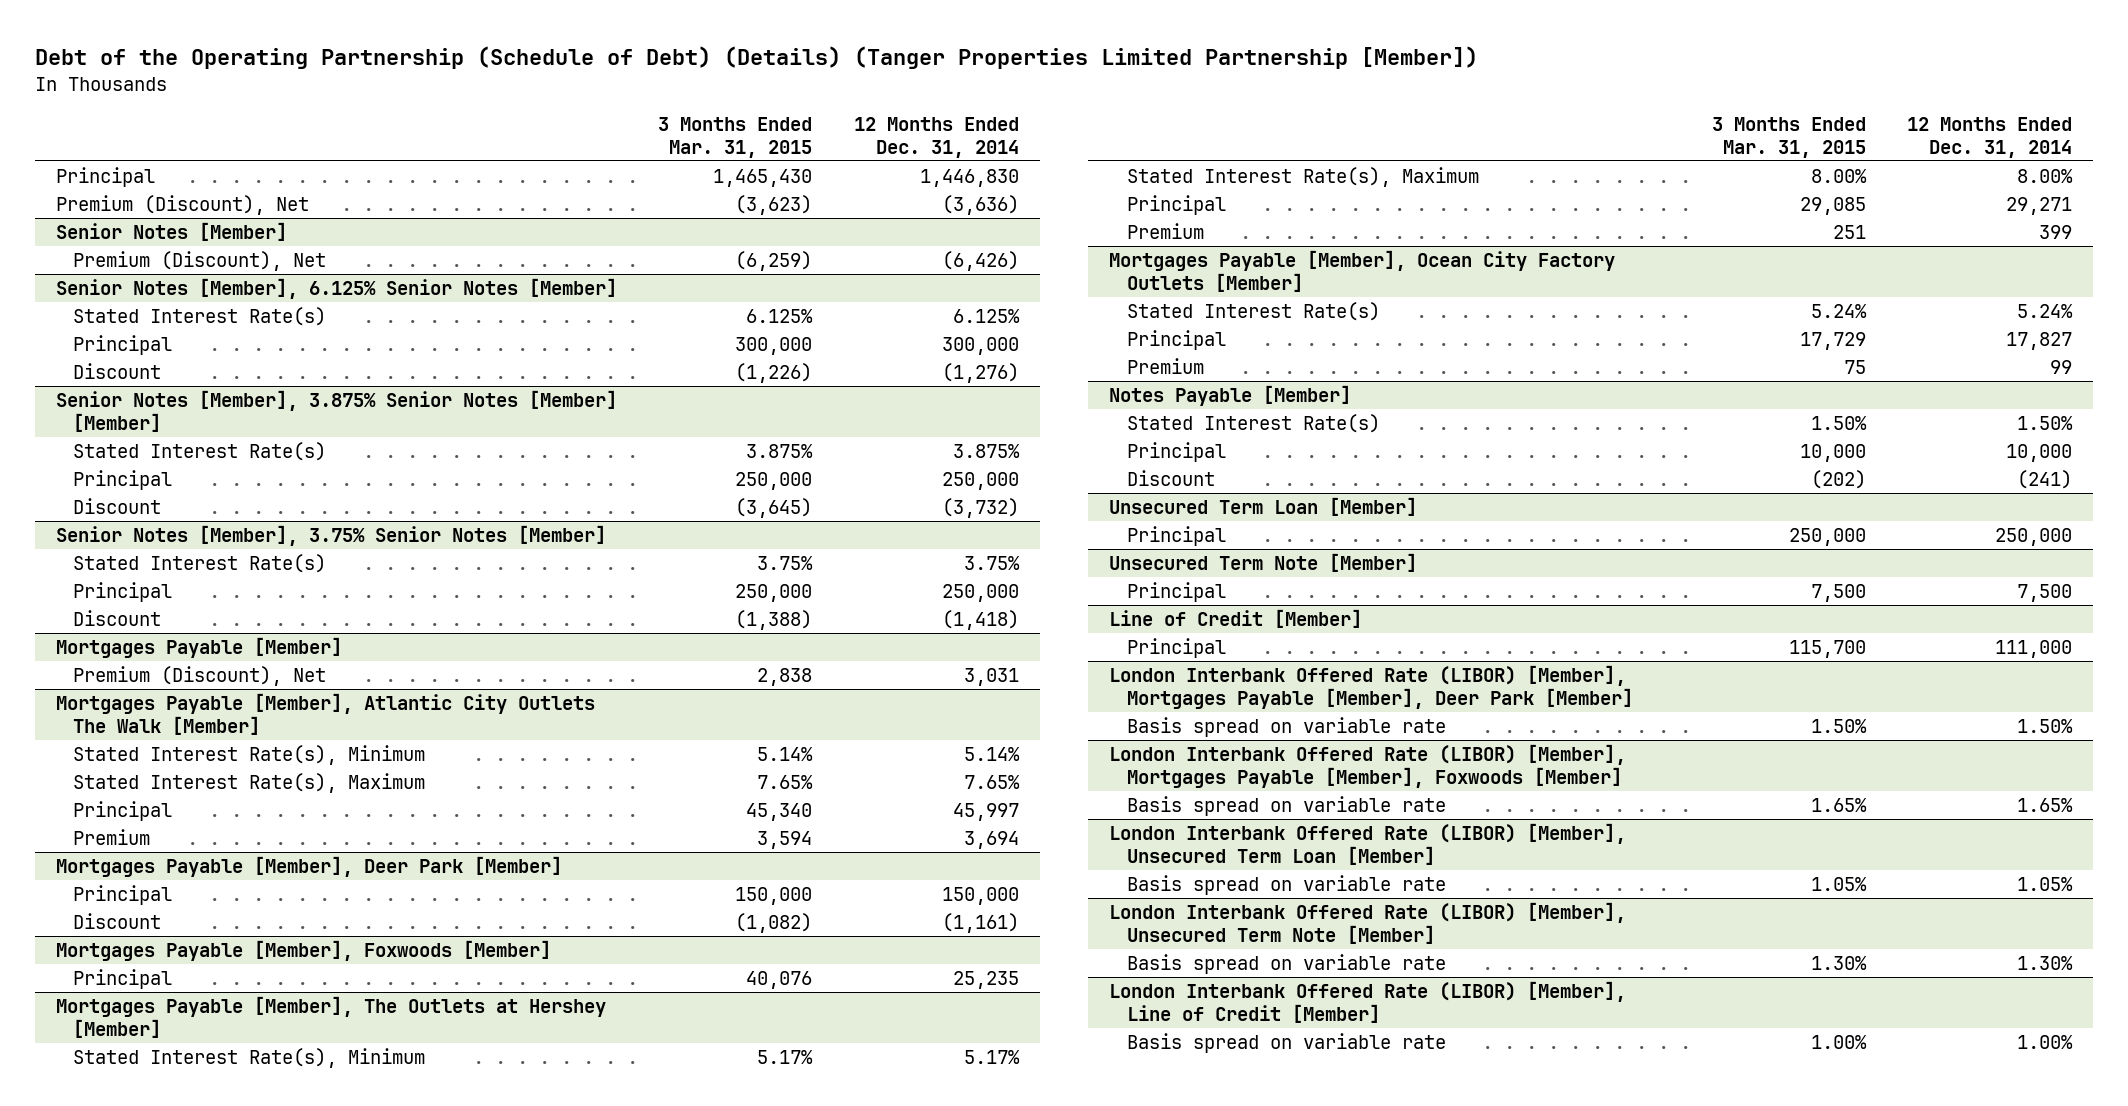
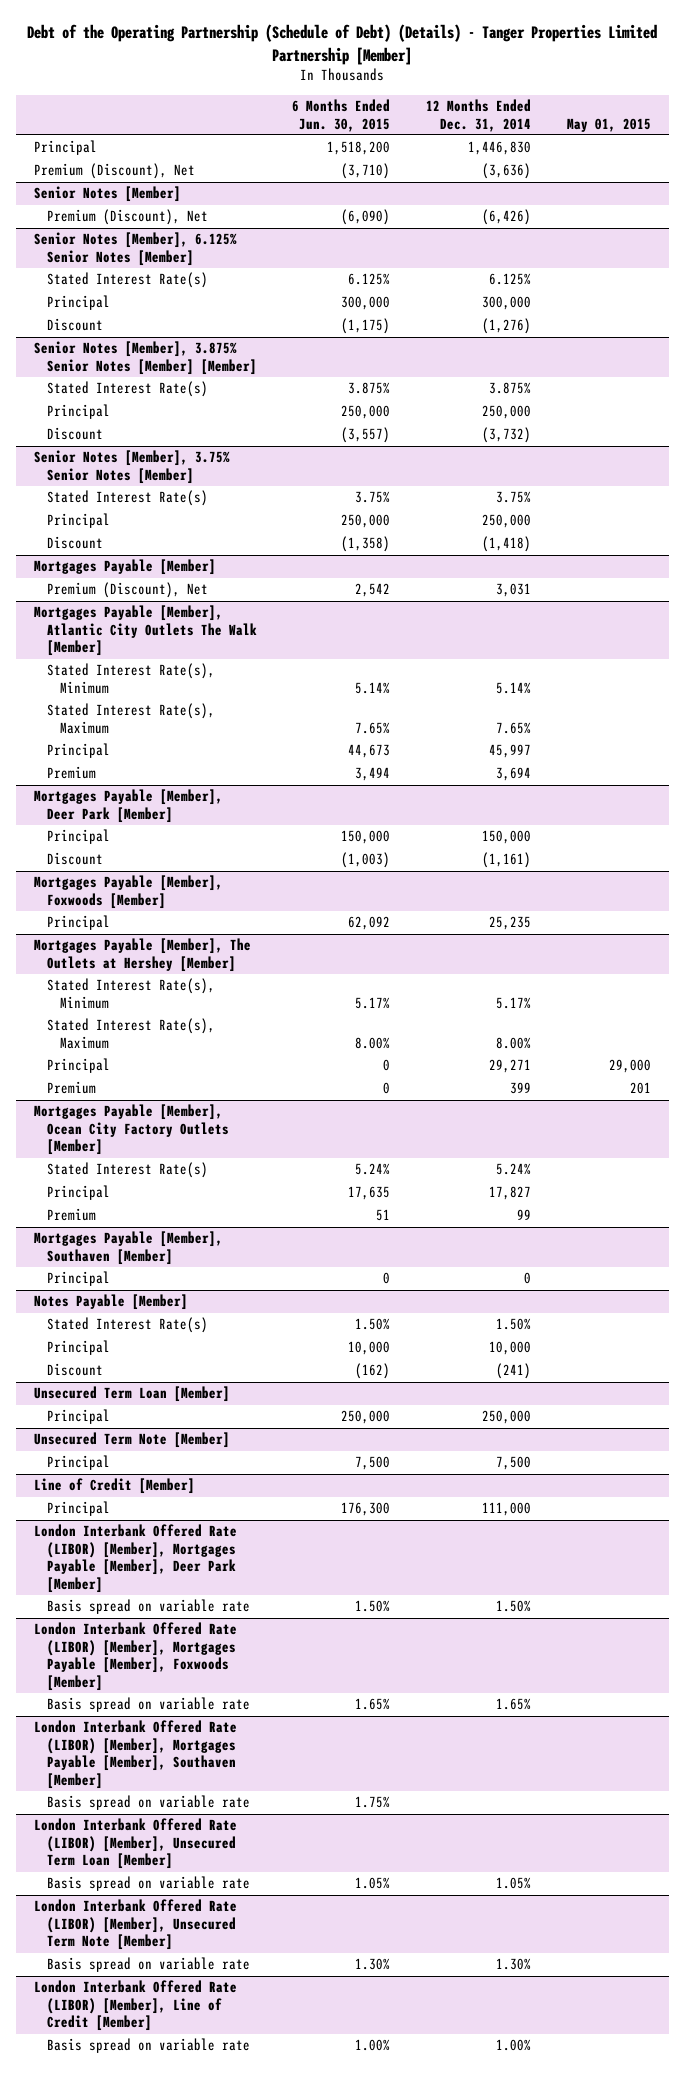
- Debt of the Operating Partnership (Schedule of Debt) (Details) (Tanger Properties Limited Partnership [Member])
+ Debt of the Operating Partnership (Schedule of Debt) (Details) - Tanger Properties Limited Partnership [Member]
- | 3 Months Ended Mar. 31, 2015 | 12 Months Ended Dec. 31, 2014
+ | 6 Months Ended Jun. 30, 2015 | 12 Months Ended Dec. 31, 2014 | May 01, 2015
+ Mortgages Payable [Member], Southaven [Member]
+ Principal | 0 | 0 |
+ London Interbank Offered Rate (LIBOR) [Member], Mortgages Payable [Member], Southaven [Member]
+ Basis spread on variable rate | 1.75% | |

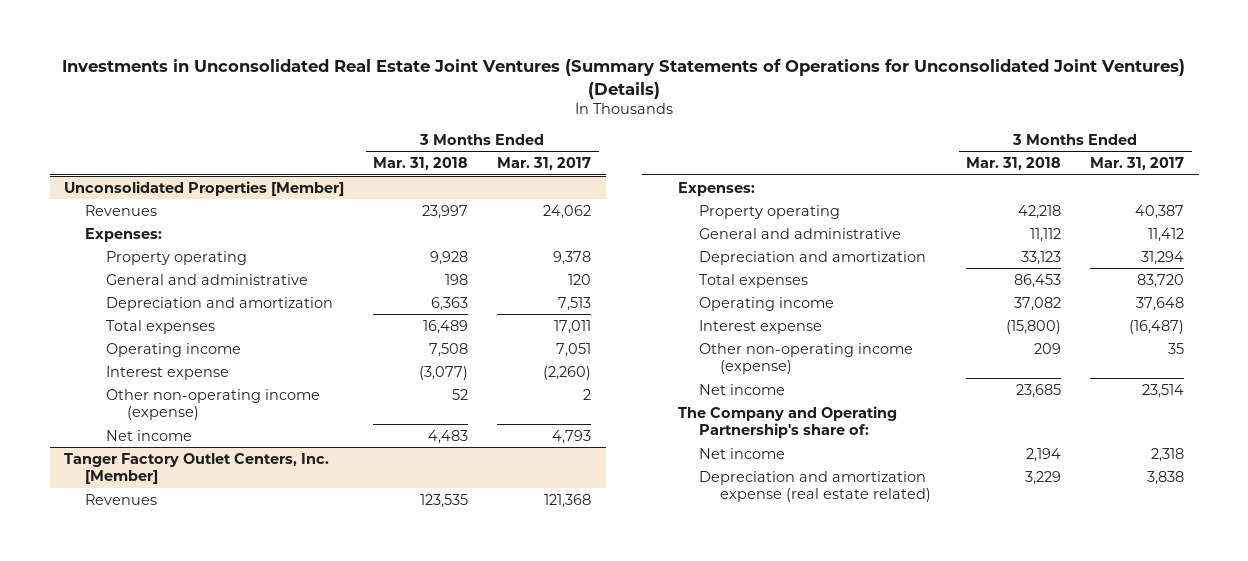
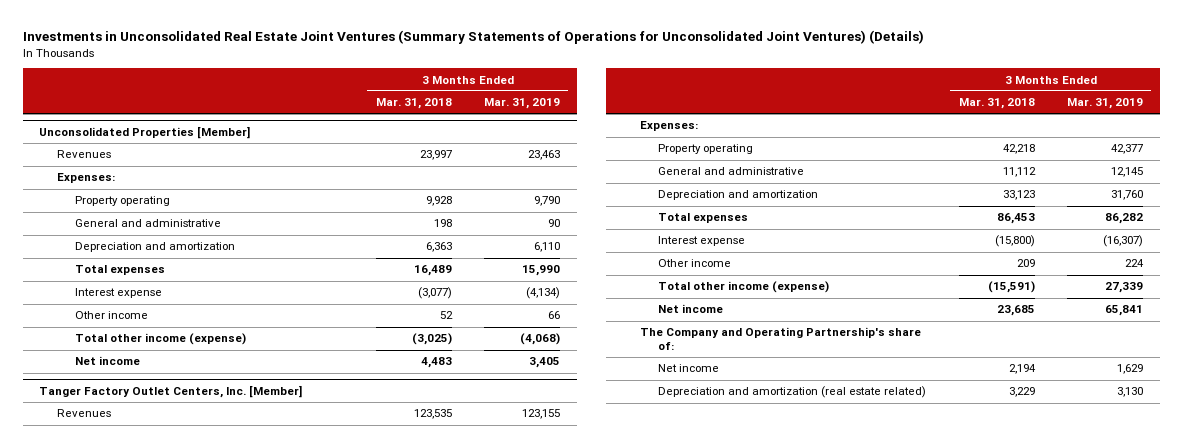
- | 3 Months Ended Mar. 31, 2018 | 3 Months Ended Mar. 31, 2017
+ | 3 Months Ended Mar. 31, 2018 | 3 Months Ended Mar. 31, 2019
@ Unconsolidated Properties [Member]
- Operating income | 7,508 | 7,051
- Other non-operating income (expense) | 52 | 2
+ Other income | 52 | 66
+ Total other income (expense) | (3,025) | (4,068)
@ Tanger Factory Outlet Centers, Inc. [Member]
- Operating income | 37,082 | 37,648
- Other non-operating income (expense) | 209 | 35
+ Other income | 209 | 224
+ Total other income (expense) | (15,591) | 27,339
- Depreciation and amortization expense (real estate related) | 3,229 | 3,838
+ Depreciation and amortization (real estate related) | 3,229 | 3,130

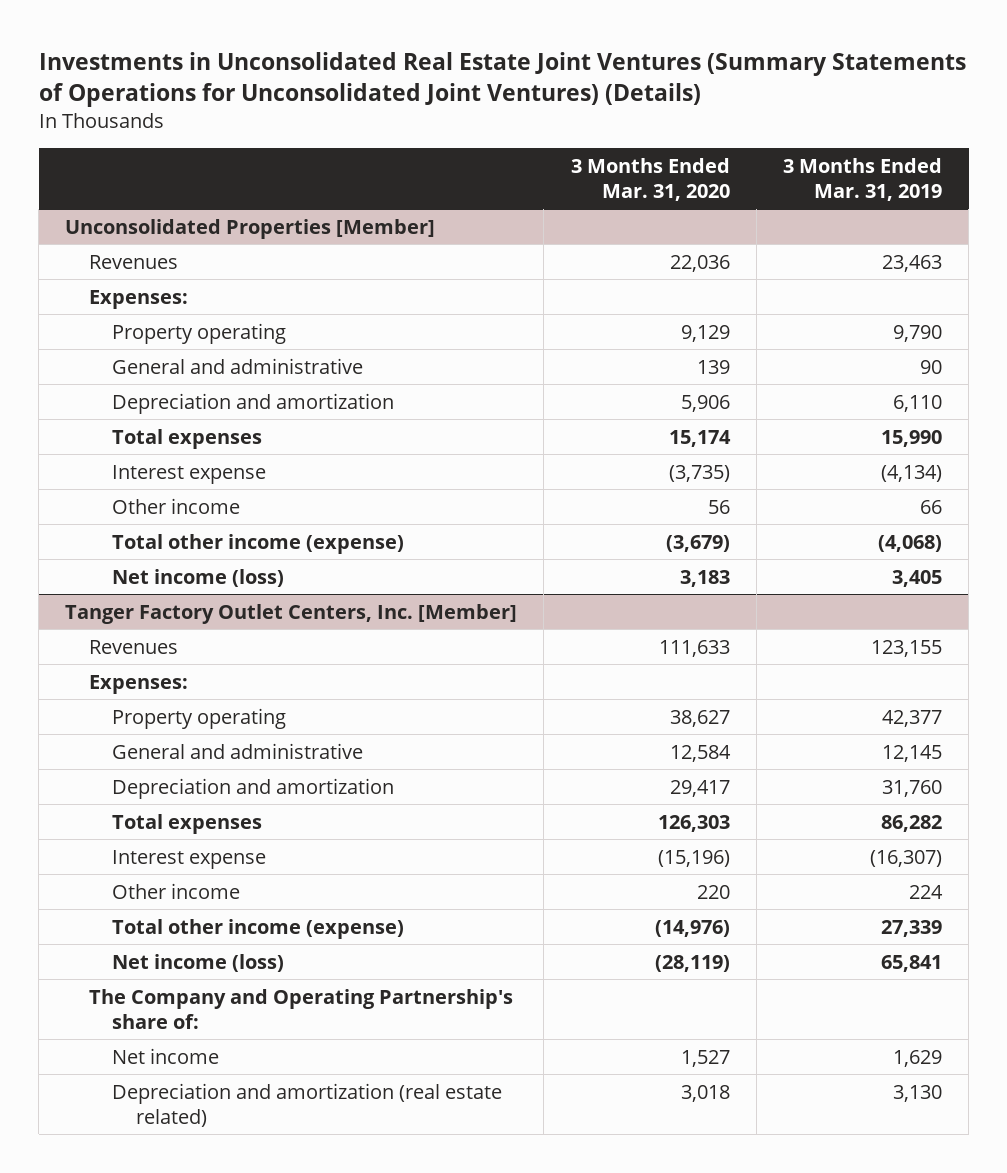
- | 3 Months Ended Mar. 31, 2018 | 3 Months Ended Mar. 31, 2019
+ | 3 Months Ended Mar. 31, 2020 | 3 Months Ended Mar. 31, 2019
@ Unconsolidated Properties [Member]
- Net income | 4,483 | 3,405
+ Net income (loss) | 3,183 | 3,405
@ Tanger Factory Outlet Centers, Inc. [Member]
- Net income | 23,685 | 65,841
+ Net income (loss) | (28,119) | 65,841

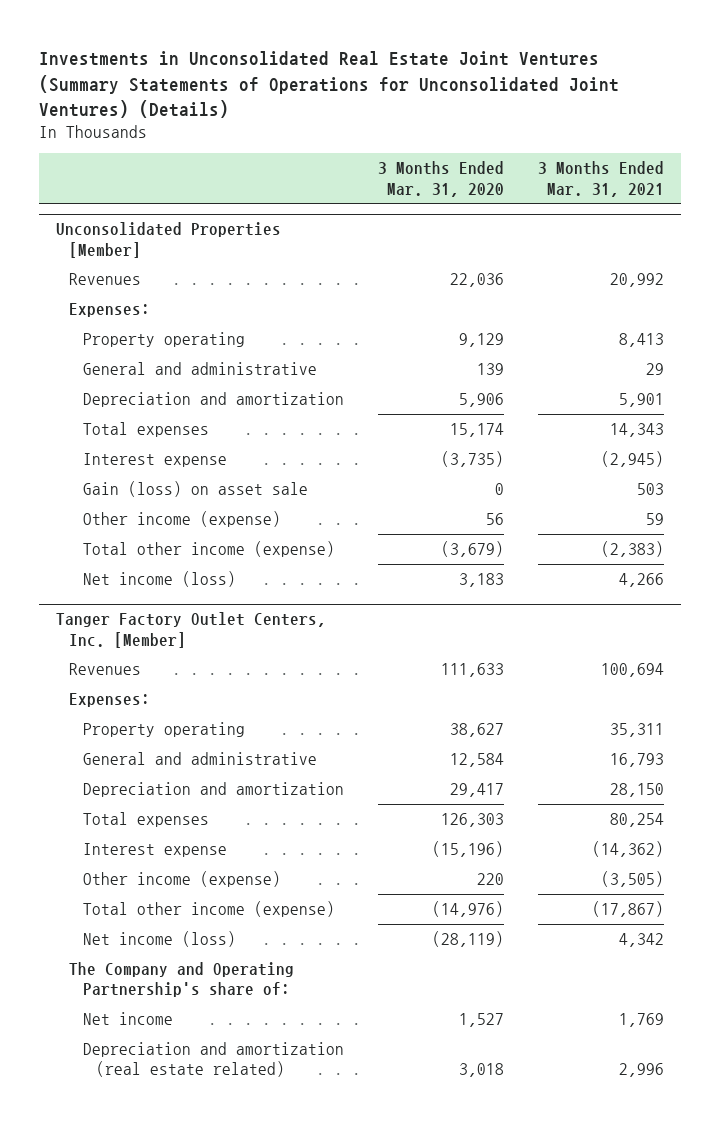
- | 3 Months Ended Mar. 31, 2020 | 3 Months Ended Mar. 31, 2019
+ | 3 Months Ended Mar. 31, 2020 | 3 Months Ended Mar. 31, 2021
@ Unconsolidated Properties [Member]
- Other income | 56 | 66
+ Gain (loss) on asset sale | 0 | 503
+ Other income (expense) | 56 | 59
@ Tanger Factory Outlet Centers, Inc. [Member]
- Other income | 220 | 224
+ Other income (expense) | 220 | (3,505)

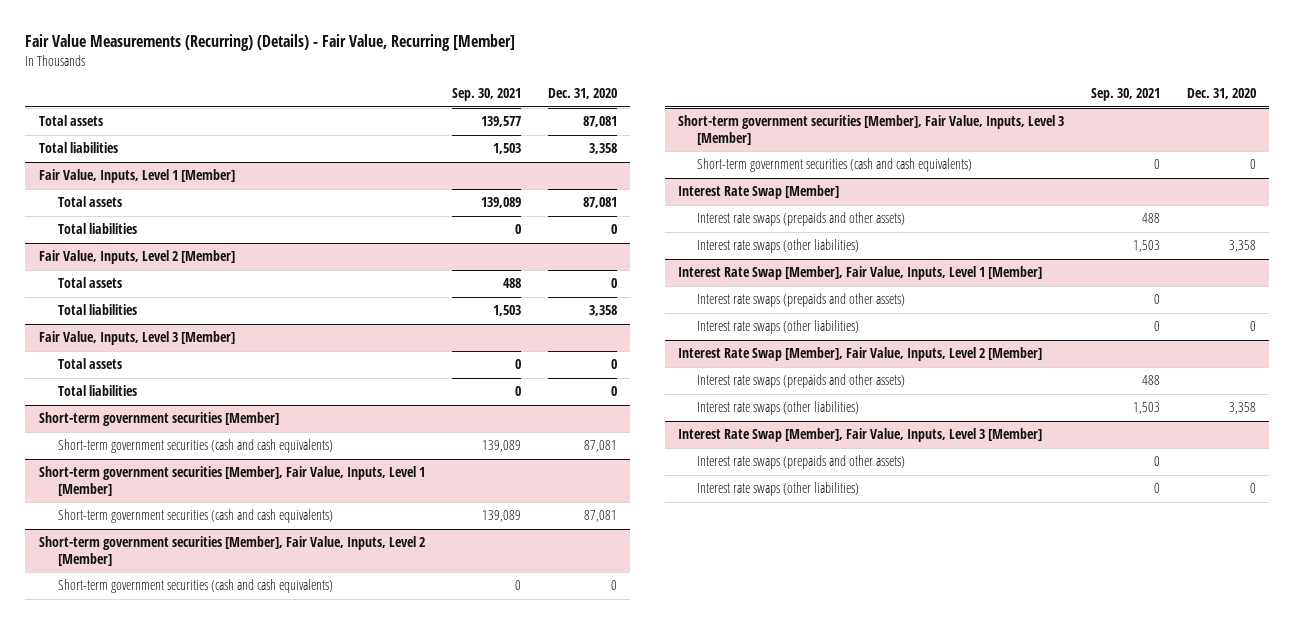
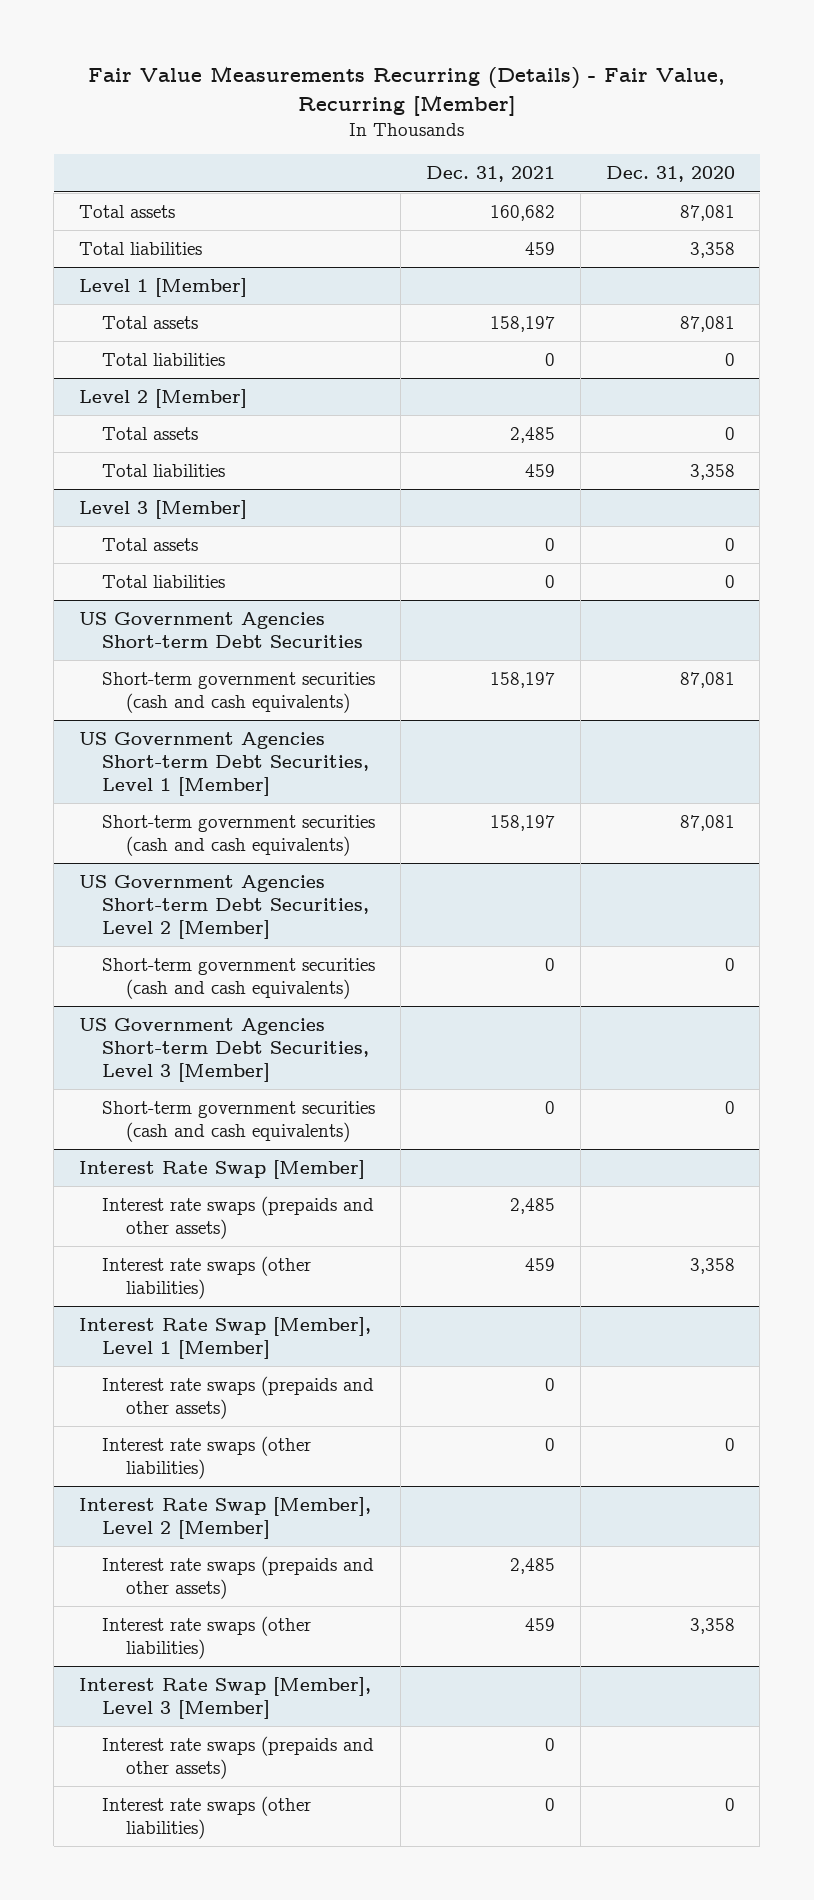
- Fair Value Measurements (Recurring) (Details) - Fair Value, Recurring [Member]
+ Fair Value Measurements Recurring (Details) - Fair Value, Recurring [Member]
- | Sep. 30, 2021 | Dec. 31, 2020
+ | Dec. 31, 2021 | Dec. 31, 2020
- Fair Value, Inputs, Level 1 [Member]
+ Level 1 [Member]
- Fair Value, Inputs, Level 2 [Member]
+ Level 2 [Member]
- Fair Value, Inputs, Level 3 [Member]
+ Level 3 [Member]
- Short-term government securities [Member]
+ US Government Agencies Short-term Debt Securities
- Short-term government securities [Member], Fair Value, Inputs, Level 1 [Member]
+ US Government Agencies Short-term Debt Securities, Level 1 [Member]
- Short-term government securities [Member], Fair Value, Inputs, Level 2 [Member]
+ US Government Agencies Short-term Debt Securities, Level 2 [Member]
- Short-term government securities [Member], Fair Value, Inputs, Level 3 [Member]
+ US Government Agencies Short-term Debt Securities, Level 3 [Member]
- Interest Rate Swap [Member], Fair Value, Inputs, Level 1 [Member]
+ Interest Rate Swap [Member], Level 1 [Member]
- Interest Rate Swap [Member], Fair Value, Inputs, Level 2 [Member]
+ Interest Rate Swap [Member], Level 2 [Member]
- Interest Rate Swap [Member], Fair Value, Inputs, Level 3 [Member]
+ Interest Rate Swap [Member], Level 3 [Member]

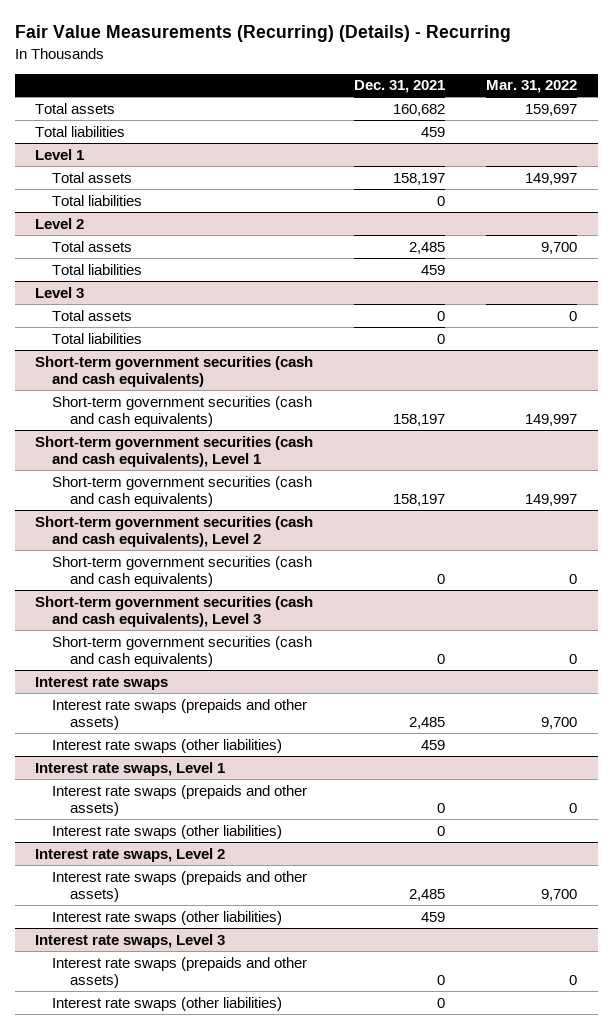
- Fair Value Measurements Recurring (Details) - Fair Value, Recurring [Member]
+ Fair Value Measurements (Recurring) (Details) - Recurring
- | Dec. 31, 2021 | Dec. 31, 2020
+ | Dec. 31, 2021 | Mar. 31, 2022
- Level 1 [Member]
+ Level 1
- Level 2 [Member]
+ Level 2
- Level 3 [Member]
+ Level 3
- US Government Agencies Short-term Debt Securities
+ Short-term government securities (cash and cash equivalents)
- US Government Agencies Short-term Debt Securities, Level 1 [Member]
+ Short-term government securities (cash and cash equivalents), Level 1
- US Government Agencies Short-term Debt Securities, Level 2 [Member]
+ Short-term government securities (cash and cash equivalents), Level 2
- US Government Agencies Short-term Debt Securities, Level 3 [Member]
+ Short-term government securities (cash and cash equivalents), Level 3
- Interest Rate Swap [Member]
+ Interest rate swaps
- Interest Rate Swap [Member], Level 1 [Member]
+ Interest rate swaps, Level 1
- Interest Rate Swap [Member], Level 2 [Member]
+ Interest rate swaps, Level 2
- Interest Rate Swap [Member], Level 3 [Member]
+ Interest rate swaps, Level 3

